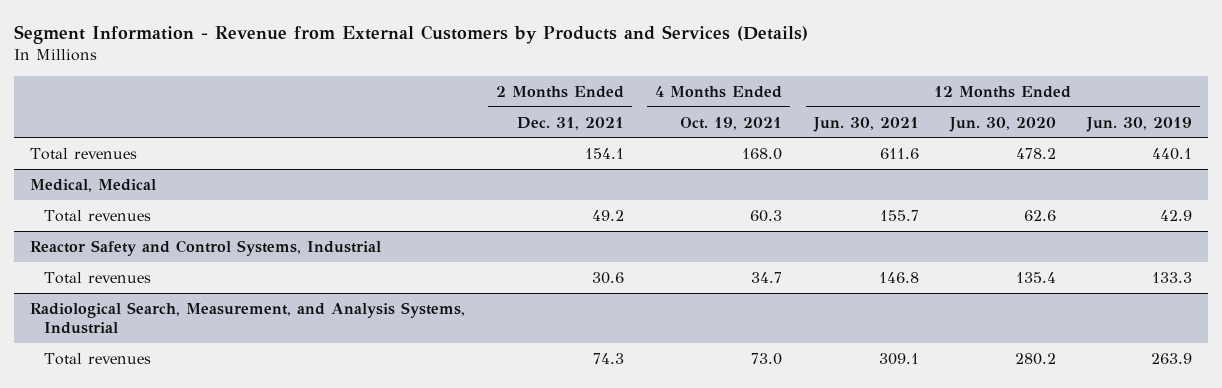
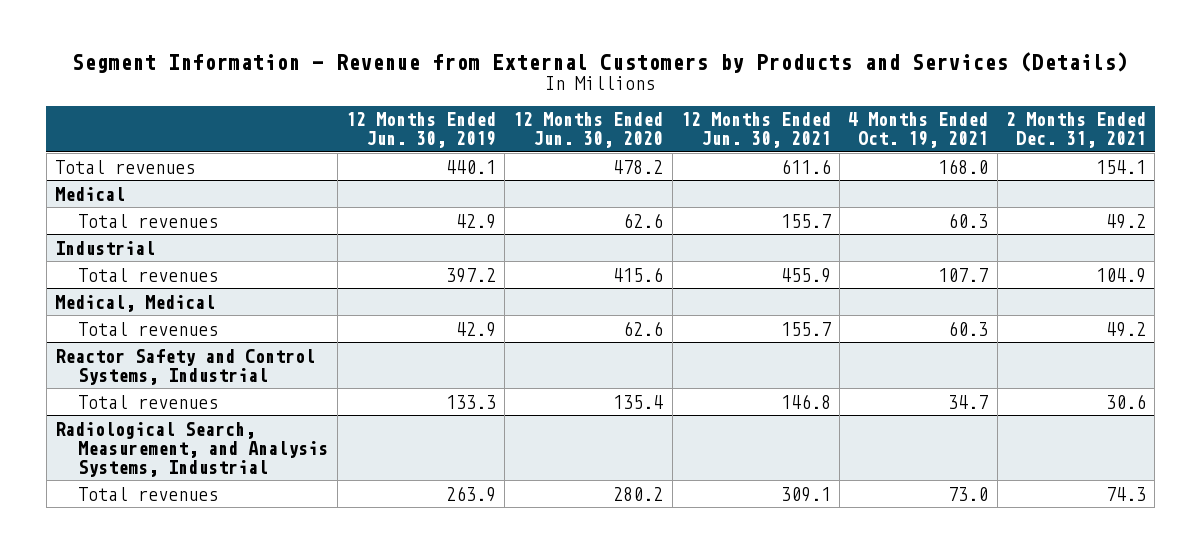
- | 2 Months Ended Dec. 31, 2021 | 4 Months Ended Oct. 19, 2021 | 12 Months Ended Jun. 30, 2021 | 12 Months Ended Jun. 30, 2020 | 12 Months Ended Jun. 30, 2019
+ | 12 Months Ended Jun. 30, 2019 | 12 Months Ended Jun. 30, 2020 | 12 Months Ended Jun. 30, 2021 | 4 Months Ended Oct. 19, 2021 | 2 Months Ended Dec. 31, 2021
+ Medical
+ Total revenues | 42.9 | 62.6 | 155.7 | 60.3 | 49.2
+ Industrial
+ Total revenues | 397.2 | 415.6 | 455.9 | 107.7 | 104.9

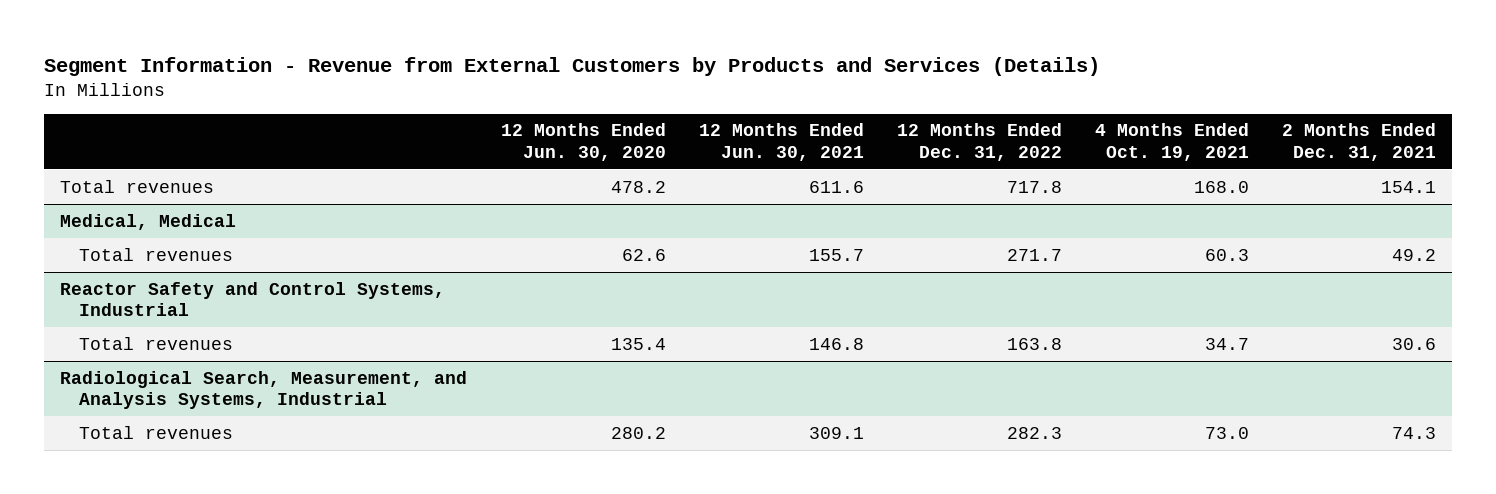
- | 12 Months Ended Jun. 30, 2019 | 12 Months Ended Jun. 30, 2020 | 12 Months Ended Jun. 30, 2021 | 4 Months Ended Oct. 19, 2021 | 2 Months Ended Dec. 31, 2021
+ | 12 Months Ended Jun. 30, 2020 | 12 Months Ended Jun. 30, 2021 | 12 Months Ended Dec. 31, 2022 | 4 Months Ended Oct. 19, 2021 | 2 Months Ended Dec. 31, 2021
- Medical
- Total revenues | 42.9 | 62.6 | 155.7 | 60.3 | 49.2
- Industrial
- Total revenues | 397.2 | 415.6 | 455.9 | 107.7 | 104.9

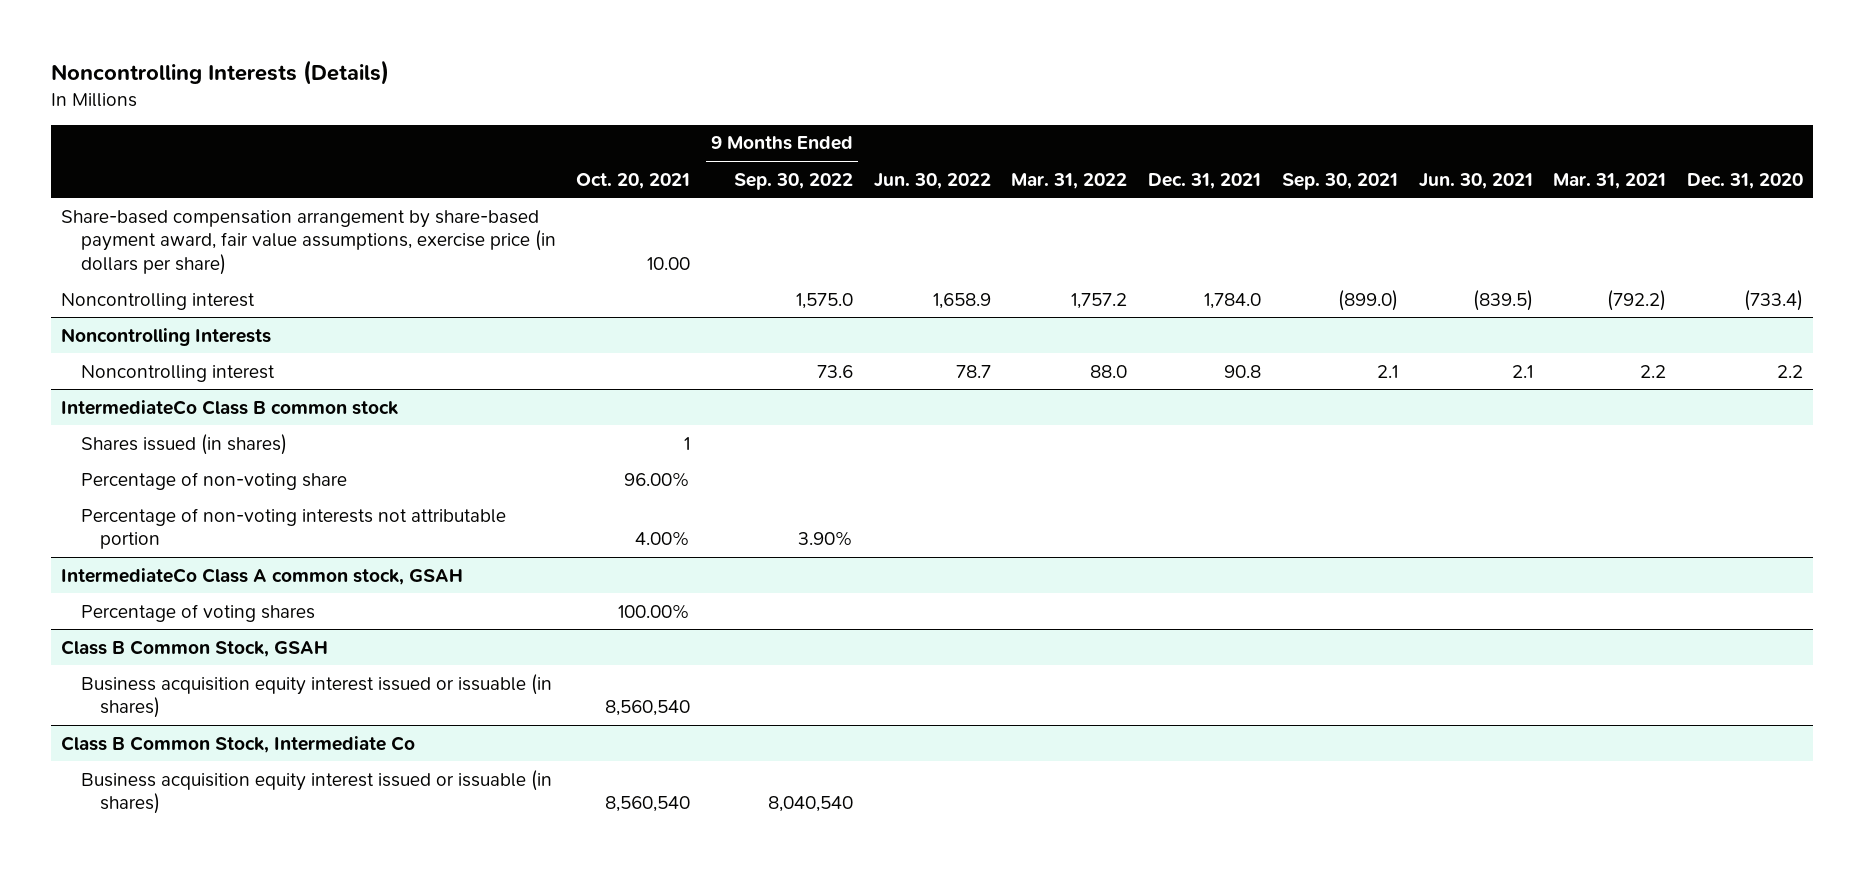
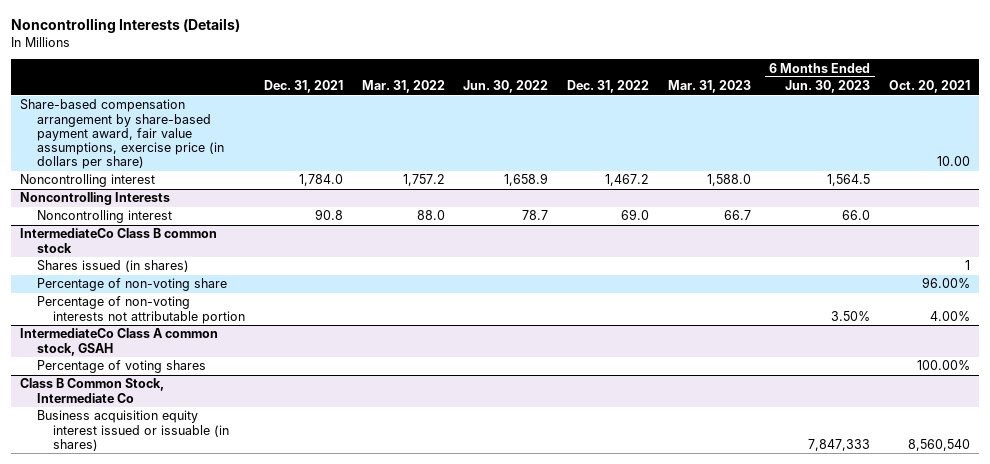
- | Oct. 20, 2021 | 9 Months Ended Sep. 30, 2022 | Jun. 30, 2022 | Mar. 31, 2022 | Dec. 31, 2021 | Sep. 30, 2021 | Jun. 30, 2021 | Mar. 31, 2021 | Dec. 31, 2020
+ | Dec. 31, 2021 | Mar. 31, 2022 | Jun. 30, 2022 | Dec. 31, 2022 | Mar. 31, 2023 | 6 Months Ended Jun. 30, 2023 | Oct. 20, 2021
- Class B Common Stock, GSAH
- Business acquisition equity interest issued or issuable (in shares) | 8,560,540 | | | | | | | |

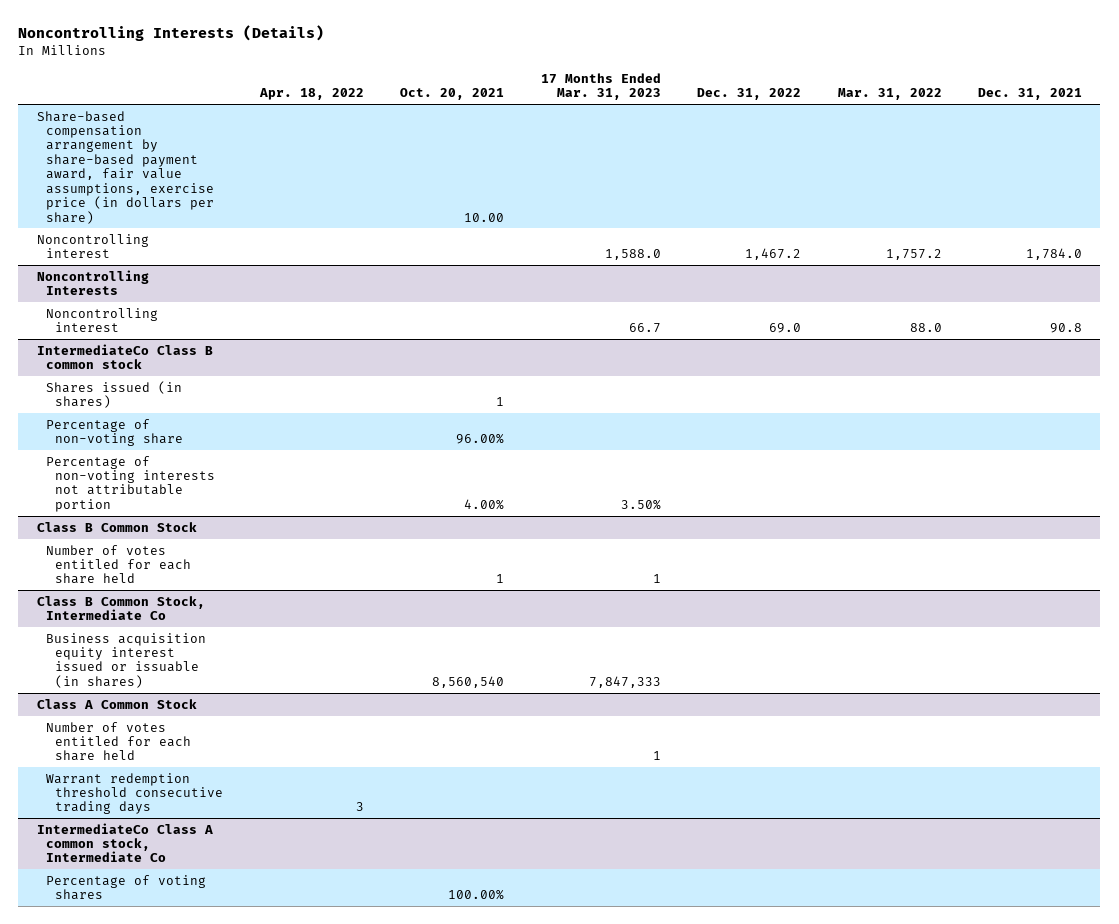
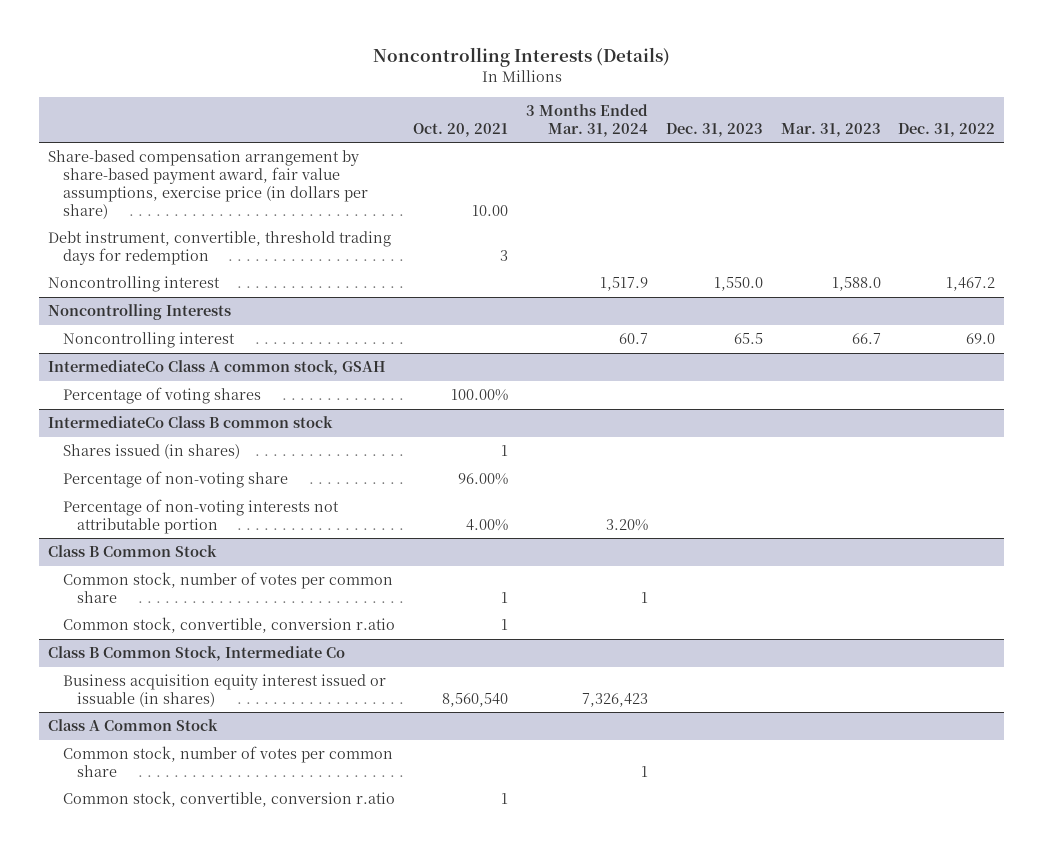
- | Apr. 18, 2022 | Oct. 20, 2021 | 17 Months Ended Mar. 31, 2023 | Dec. 31, 2022 | Mar. 31, 2022 | Dec. 31, 2021
+ | Oct. 20, 2021 | 3 Months Ended Mar. 31, 2024 | Dec. 31, 2023 | Mar. 31, 2023 | Dec. 31, 2022
+ Debt instrument, convertible, threshold trading days for redemption | 3 | | | |
+ IntermediateCo Class A common stock, GSAH
+ Percentage of voting shares | 100.00% | | | |
@ Class B Common Stock
- Number of votes entitled for each share held | | 1 | 1 | | |
+ Common stock, number of votes per common share | 1 | 1 | | |
+ Common stock, convertible, conversion r.atio | 1 | | | |
@ Class A Common Stock
- Number of votes entitled for each share held | | | 1 | | |
- Warrant redemption threshold consecutive trading days | 3 | | | | |
- IntermediateCo Class A common stock, Intermediate Co
- Percentage of voting shares | | 100.00% | | | |
@ Class A Common Stock
+ Common stock, number of votes per common share | | 1 | | |
+ Common stock, convertible, conversion r.atio | 1 | | | |

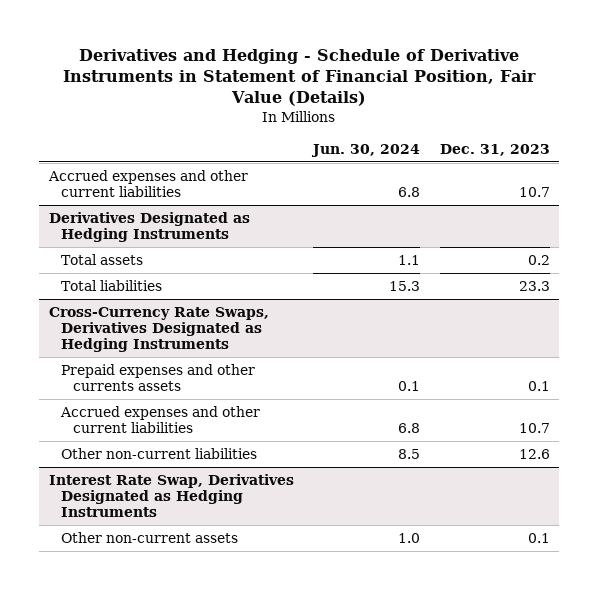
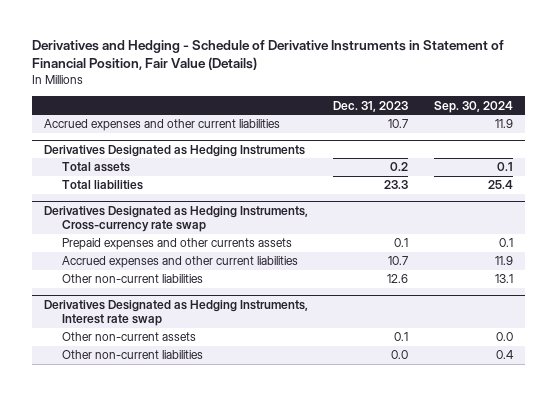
- | Jun. 30, 2024 | Dec. 31, 2023
+ | Dec. 31, 2023 | Sep. 30, 2024
- Cross-Currency Rate Swaps, Derivatives Designated as Hedging Instruments
+ Derivatives Designated as Hedging Instruments, Cross-currency rate swap
- Interest Rate Swap, Derivatives Designated as Hedging Instruments
+ Derivatives Designated as Hedging Instruments, Interest rate swap
+ Other non-current liabilities | 0.0 | 0.4

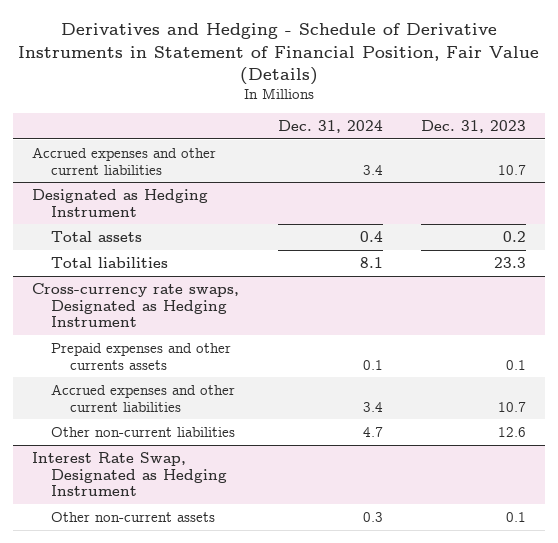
- | Dec. 31, 2023 | Sep. 30, 2024
+ | Dec. 31, 2024 | Dec. 31, 2023
- Derivatives Designated as Hedging Instruments
+ Designated as Hedging Instrument
- Derivatives Designated as Hedging Instruments, Cross-currency rate swap
+ Cross-currency rate swaps, Designated as Hedging Instrument
- Derivatives Designated as Hedging Instruments, Interest rate swap
+ Interest Rate Swap, Designated as Hedging Instrument
- Other non-current liabilities | 0.0 | 0.4

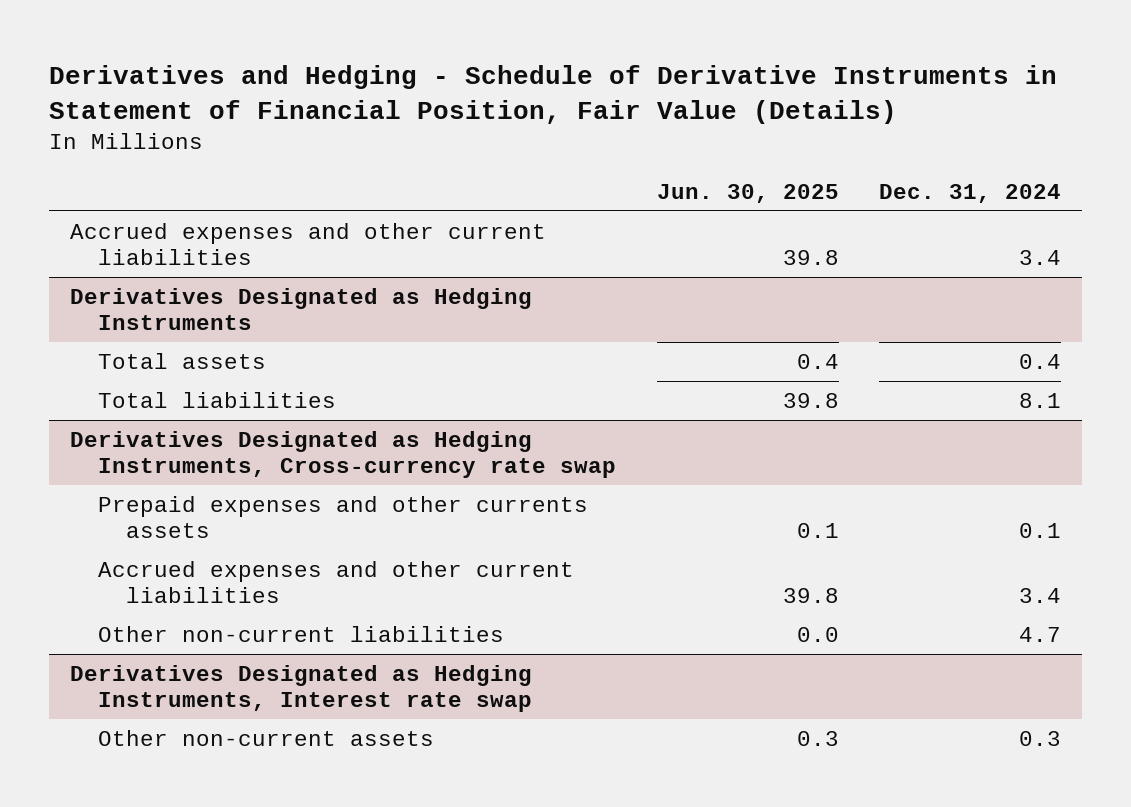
- | Dec. 31, 2024 | Dec. 31, 2023
+ | Jun. 30, 2025 | Dec. 31, 2024
- Designated as Hedging Instrument
+ Derivatives Designated as Hedging Instruments
- Cross-currency rate swaps, Designated as Hedging Instrument
+ Derivatives Designated as Hedging Instruments, Cross-currency rate swap
- Interest Rate Swap, Designated as Hedging Instrument
+ Derivatives Designated as Hedging Instruments, Interest rate swap

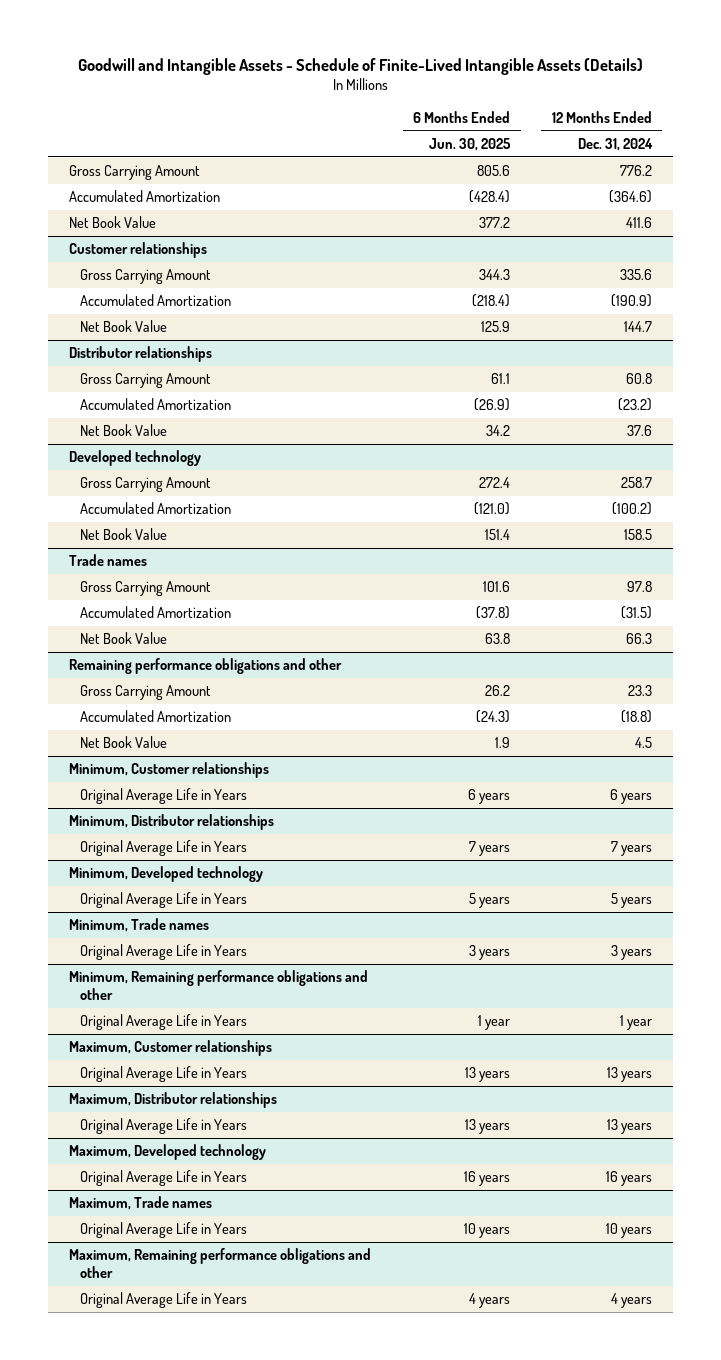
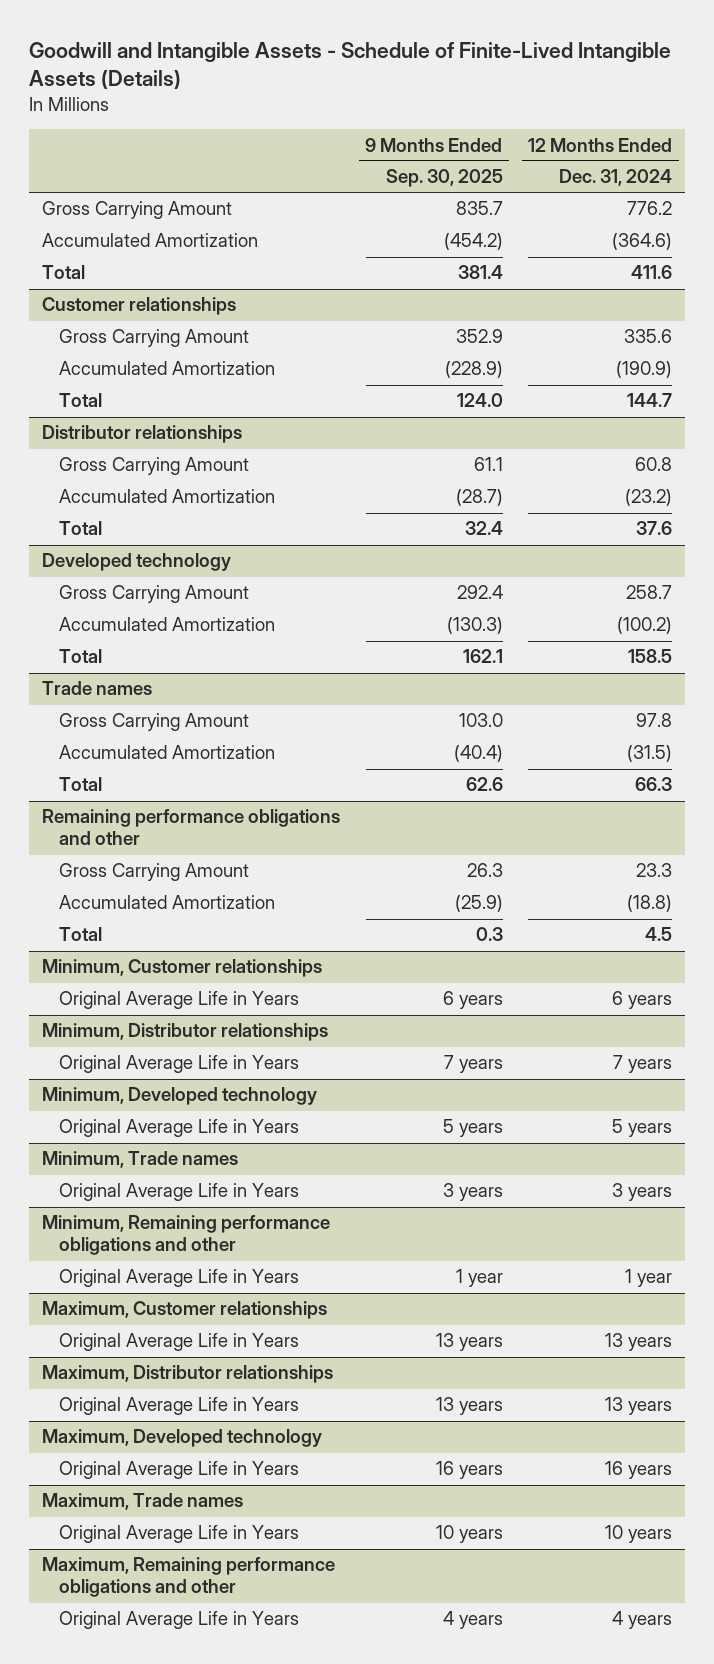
- | 6 Months Ended Jun. 30, 2025 | 12 Months Ended Dec. 31, 2024
+ | 9 Months Ended Sep. 30, 2025 | 12 Months Ended Dec. 31, 2024
- Net Book Value | 377.2 | 411.6
+ Total | 381.4 | 411.6
@ Customer relationships
- Net Book Value | 125.9 | 144.7
+ Total | 124.0 | 144.7
@ Distributor relationships
- Net Book Value | 34.2 | 37.6
+ Total | 32.4 | 37.6
@ Developed technology
- Net Book Value | 151.4 | 158.5
+ Total | 162.1 | 158.5
@ Trade names
- Net Book Value | 63.8 | 66.3
+ Total | 62.6 | 66.3
@ Remaining performance obligations and other
- Net Book Value | 1.9 | 4.5
+ Total | 0.3 | 4.5

